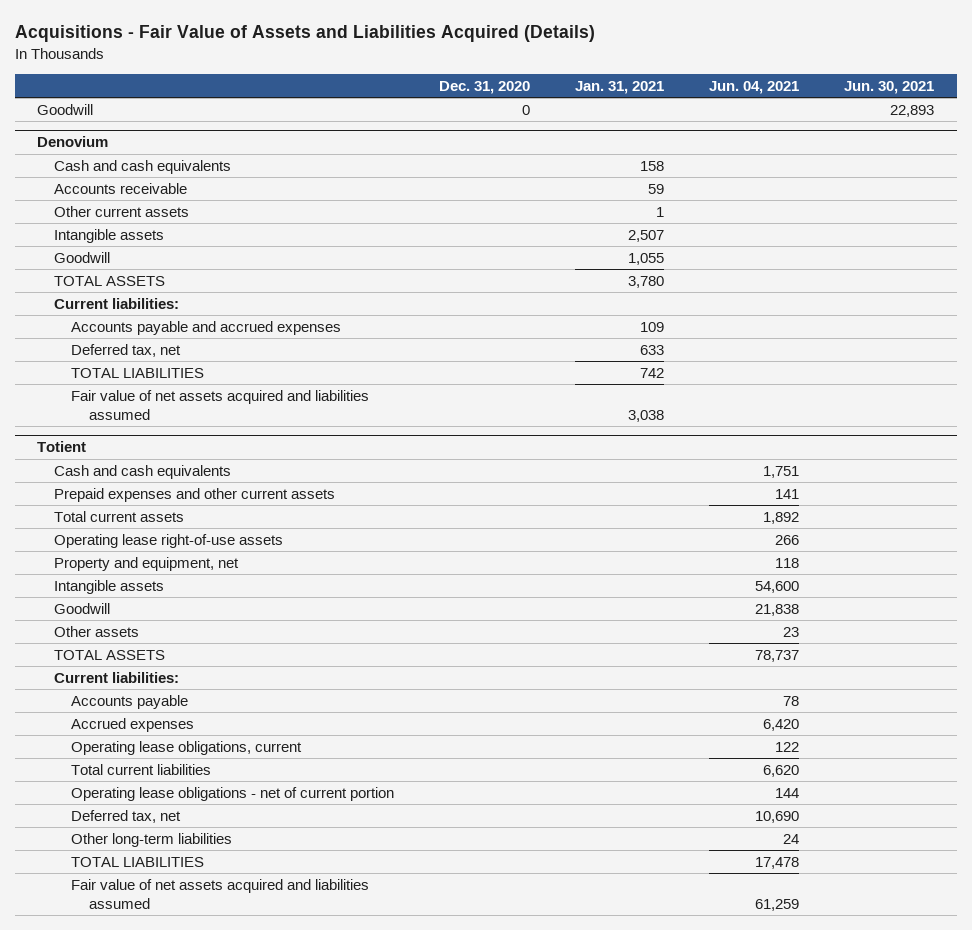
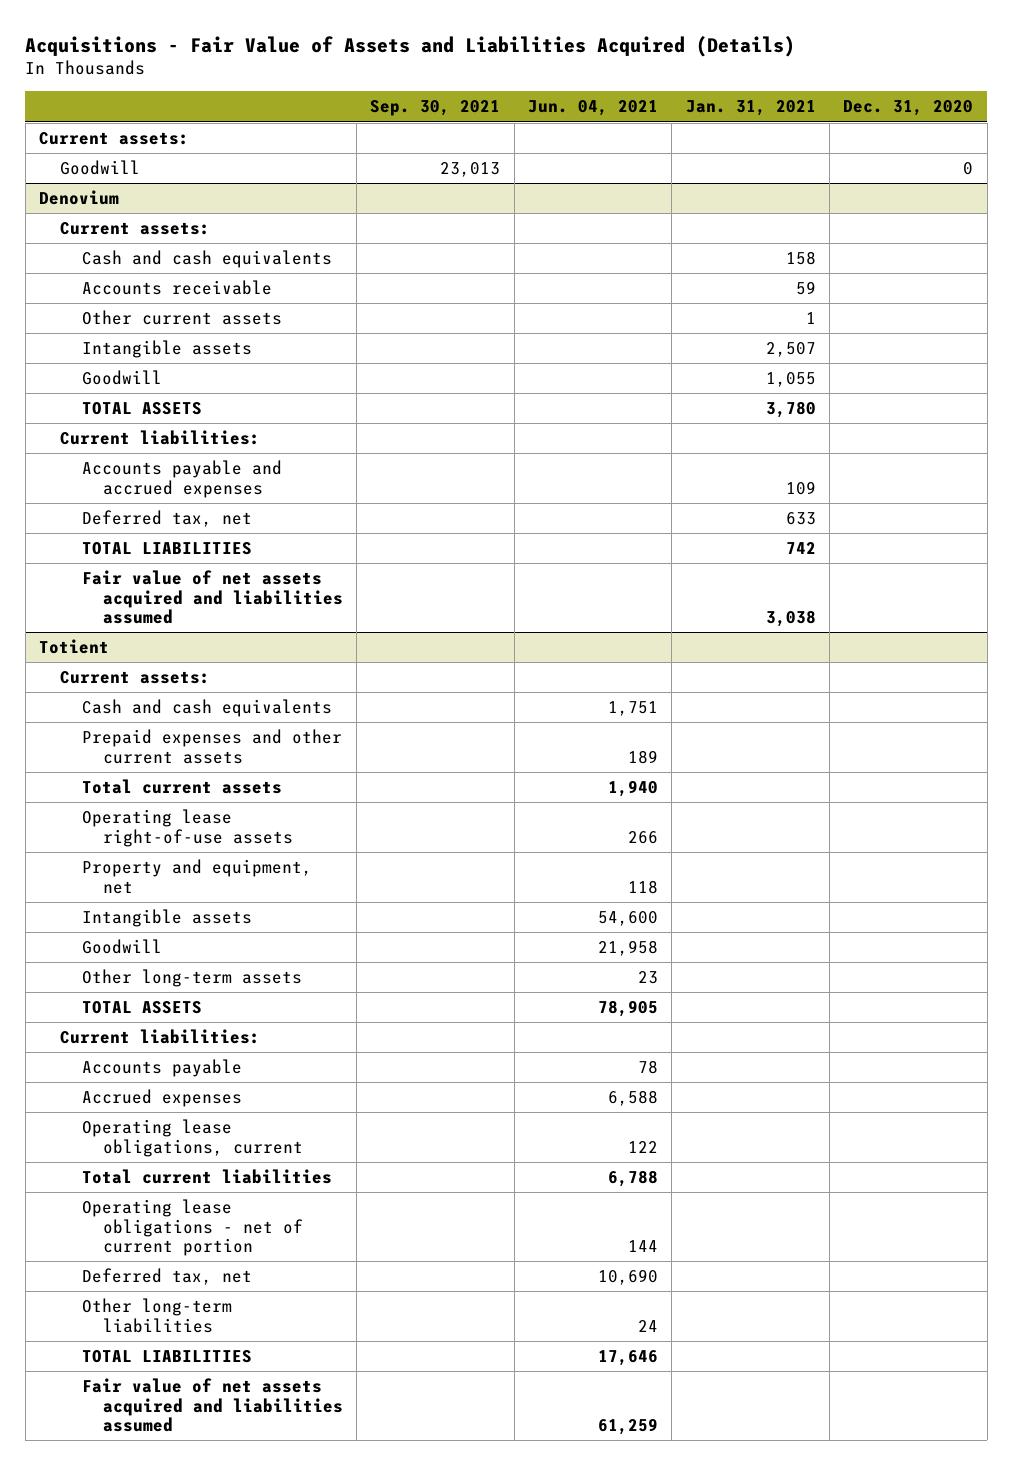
- | Dec. 31, 2020 | Jan. 31, 2021 | Jun. 04, 2021 | Jun. 30, 2021
+ | Sep. 30, 2021 | Jun. 04, 2021 | Jan. 31, 2021 | Dec. 31, 2020
+ Current assets:
@ Denovium
+ Current assets:
@ Totient
+ Current assets:
- Prepaid expenses and other current assets | | | 141 |
- Total current assets | | | 1,892 |
+ Prepaid expenses and other current assets | | 189 | |
+ Total current assets | | 1,940 | |
- Goodwill | | | 21,838 |
- Other assets | | | 23 |
- TOTAL ASSETS | | | 78,737 |
+ Goodwill | | 21,958 | |
+ Other long-term assets | | 23 | |
+ TOTAL ASSETS | | 78,905 | |
- Accrued expenses | | | 6,420 |
+ Accrued expenses | | 6,588 | |
- Total current liabilities | | | 6,620 |
+ Total current liabilities | | 6,788 | |
- TOTAL LIABILITIES | | | 17,478 |
+ TOTAL LIABILITIES | | 17,646 | |

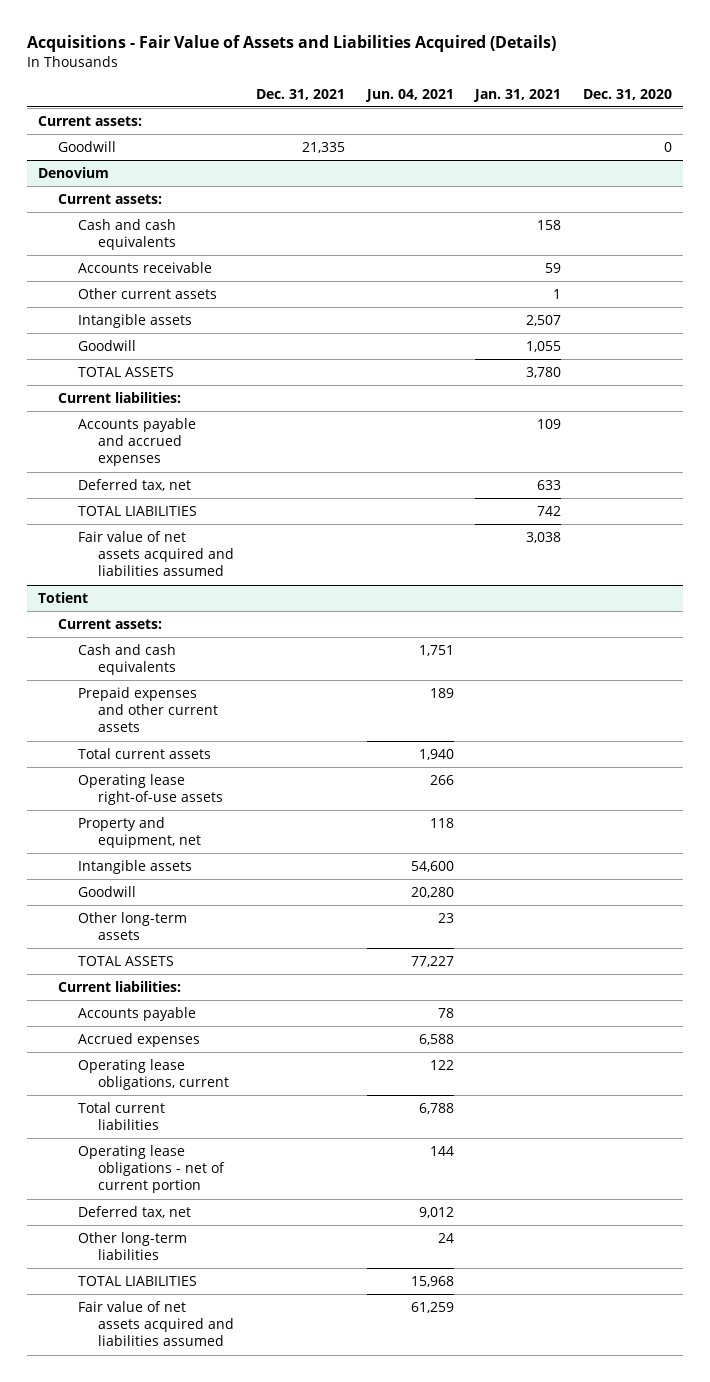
- | Sep. 30, 2021 | Jun. 04, 2021 | Jan. 31, 2021 | Dec. 31, 2020
+ | Dec. 31, 2021 | Jun. 04, 2021 | Jan. 31, 2021 | Dec. 31, 2020
@ Totient
- Goodwill | | 21,958 | |
+ Goodwill | | 20,280 | |
- TOTAL ASSETS | | 78,905 | |
+ TOTAL ASSETS | | 77,227 | |
- Deferred tax, net | | 10,690 | |
+ Deferred tax, net | | 9,012 | |
- TOTAL LIABILITIES | | 17,646 | |
+ TOTAL LIABILITIES | | 15,968 | |

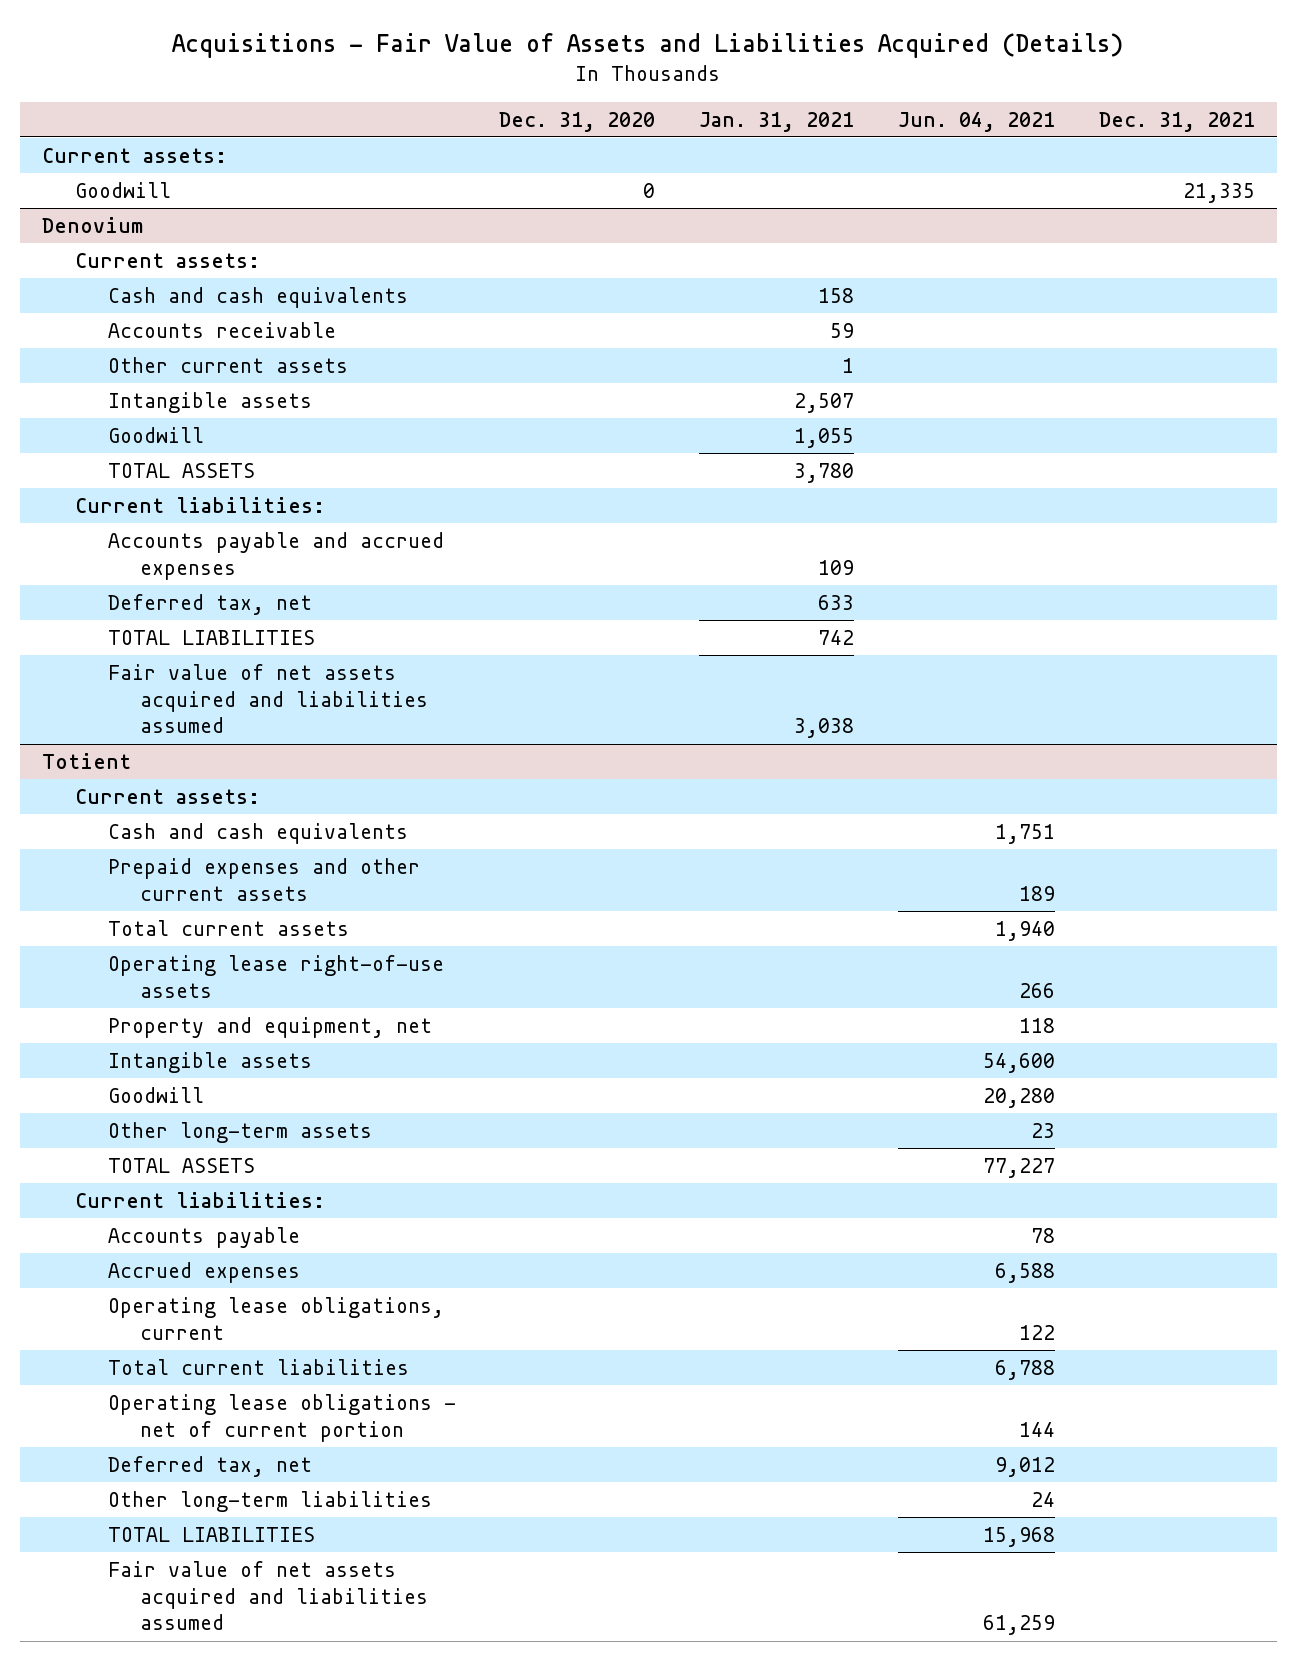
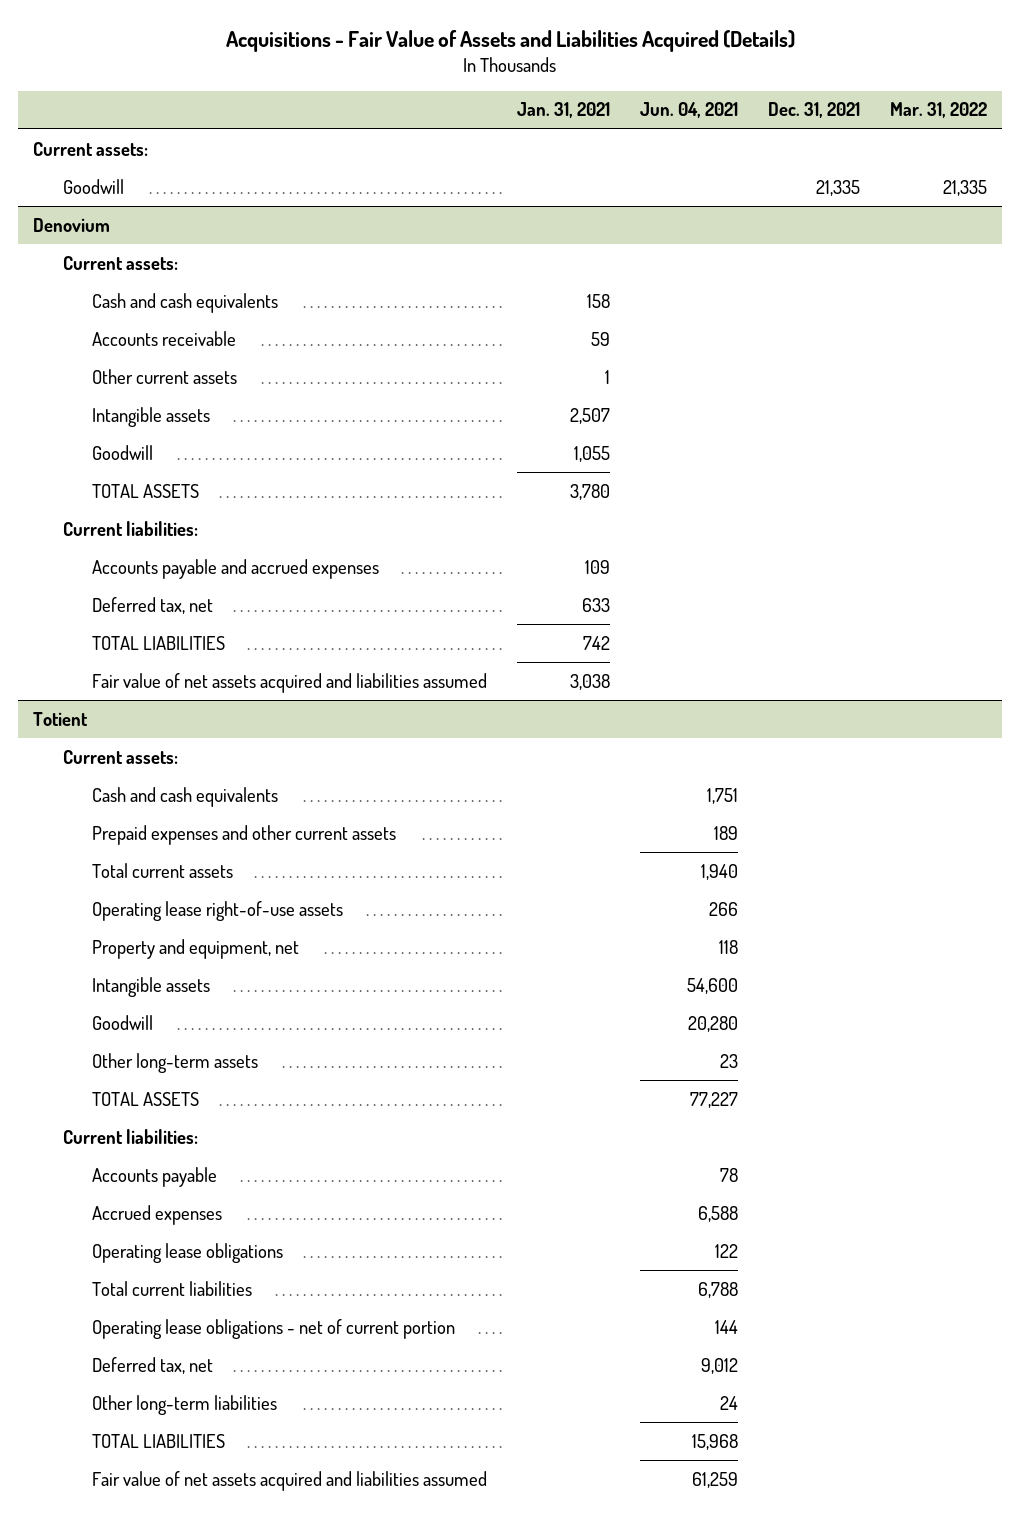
- | Dec. 31, 2020 | Jan. 31, 2021 | Jun. 04, 2021 | Dec. 31, 2021
+ | Jan. 31, 2021 | Jun. 04, 2021 | Dec. 31, 2021 | Mar. 31, 2022
@ Totient
- Operating lease obligations, current | | | 122 |
+ Operating lease obligations | | 122 | |

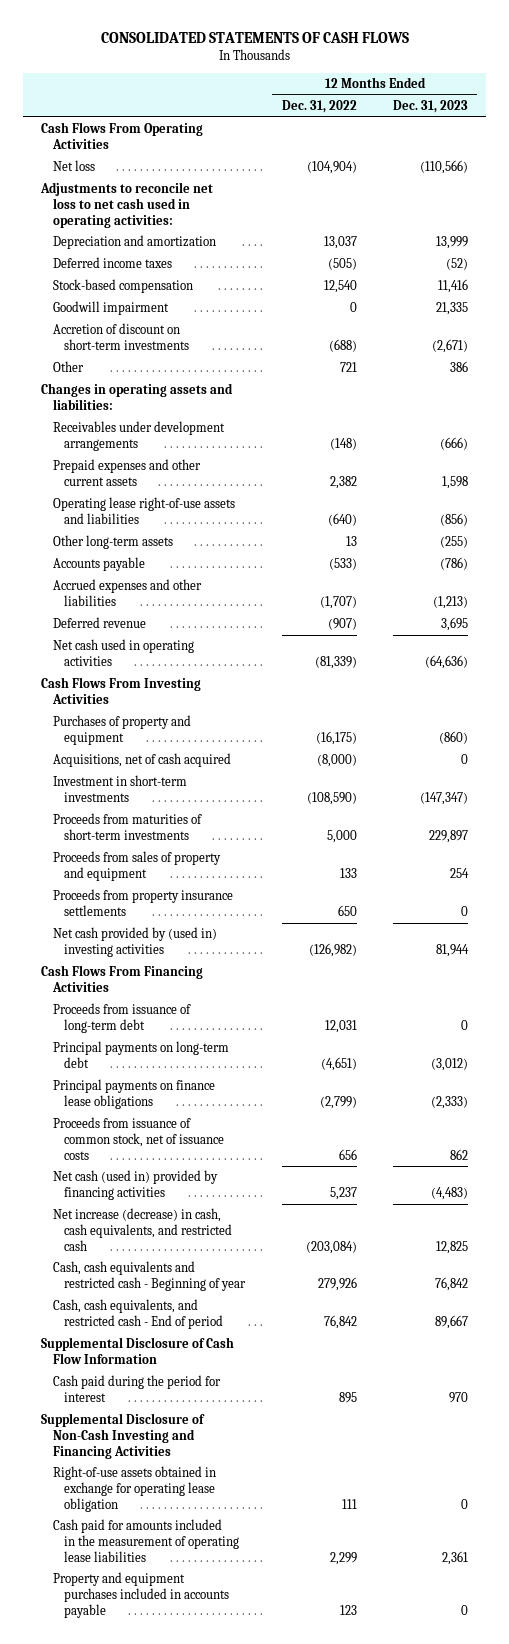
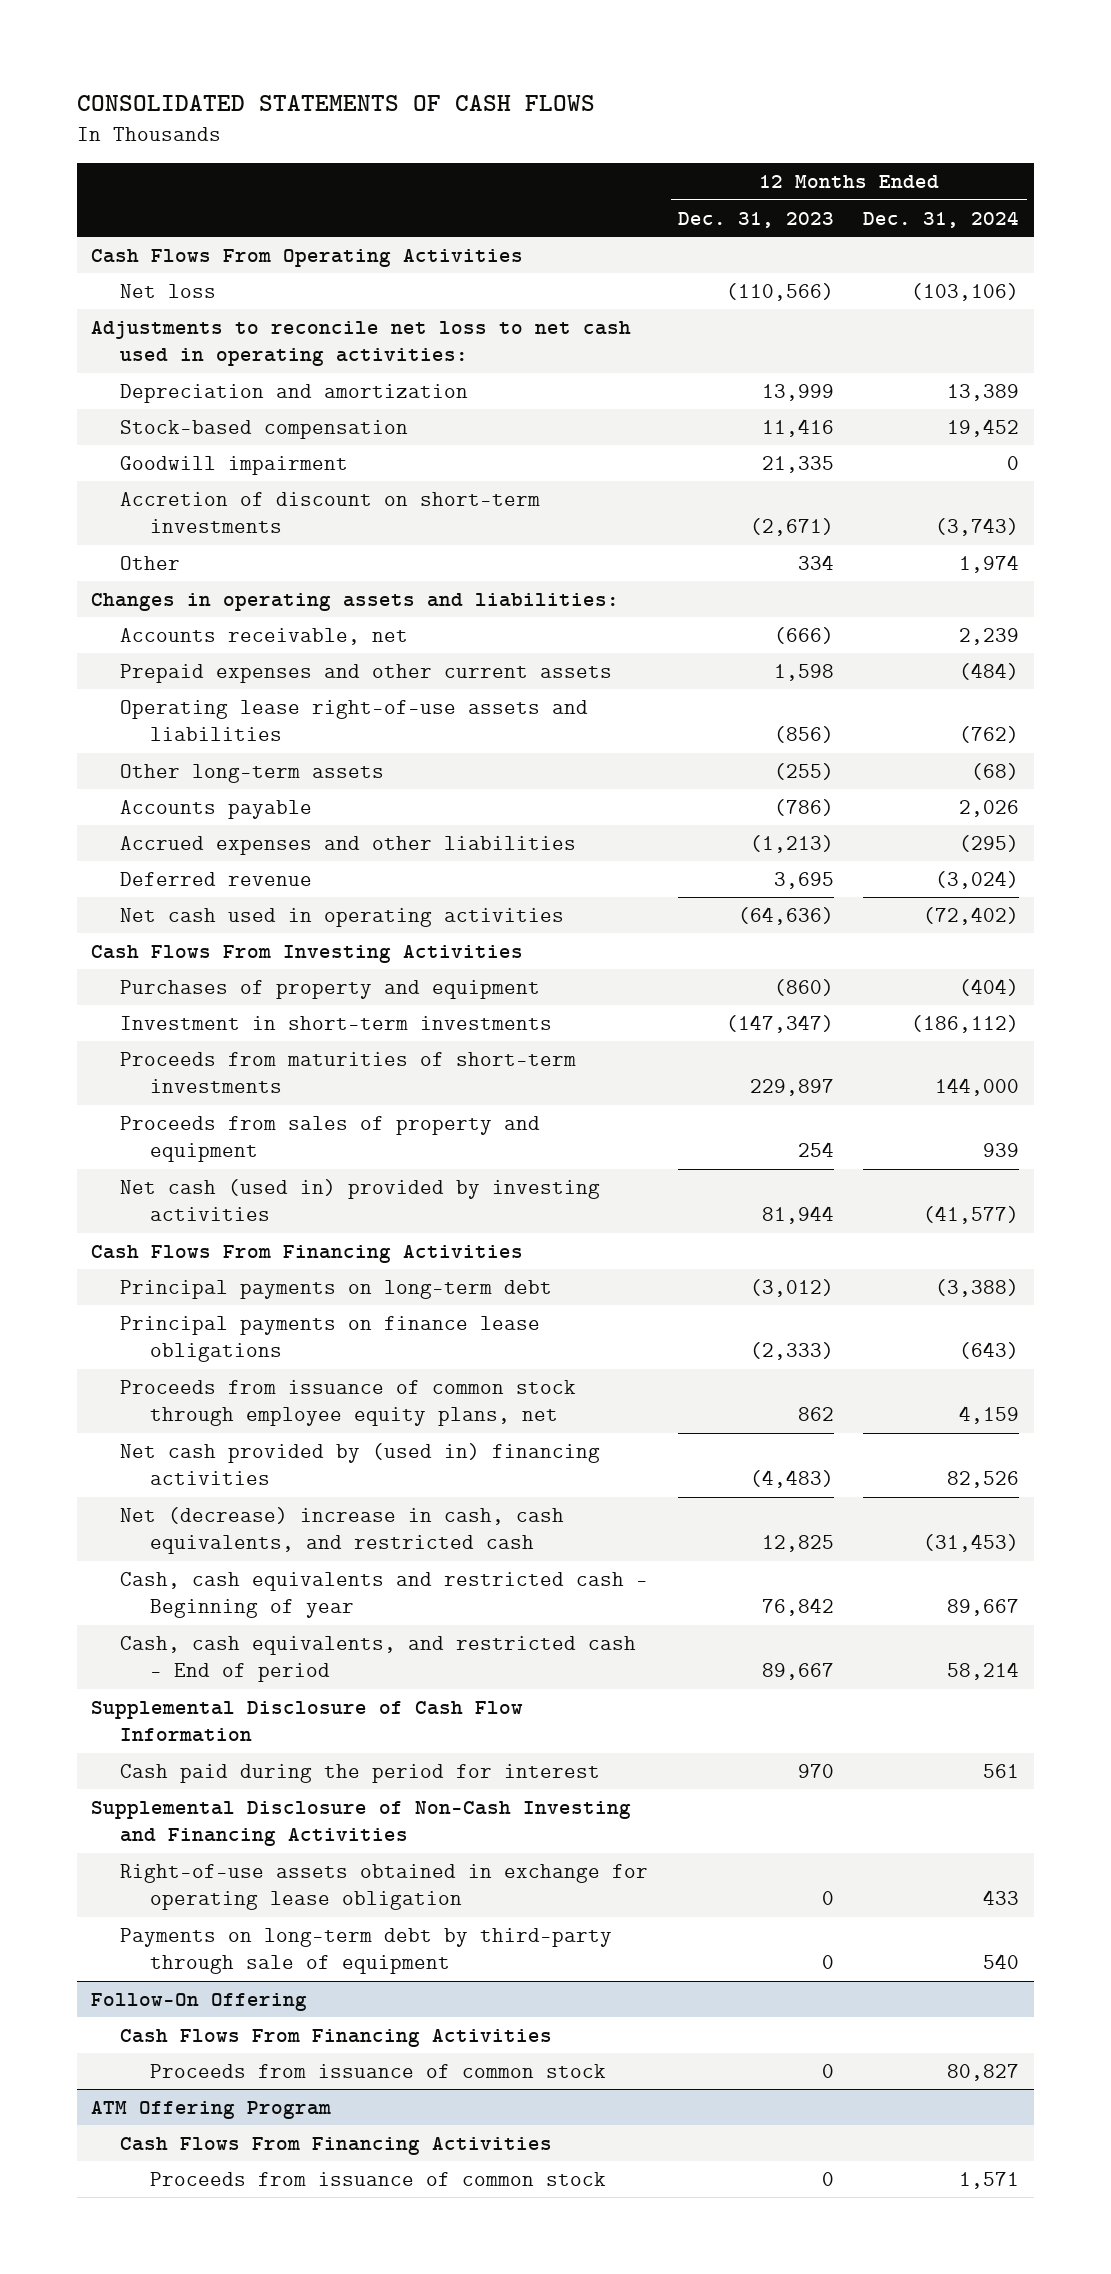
- | 12 Months Ended Dec. 31, 2022 | 12 Months Ended Dec. 31, 2023
+ | 12 Months Ended Dec. 31, 2023 | 12 Months Ended Dec. 31, 2024
- Deferred income taxes | (505) | (52)
- Other | 721 | 386
+ Other | 334 | 1,974
- Receivables under development arrangements | (148) | (666)
+ Accounts receivable, net | (666) | 2,239
- Acquisitions, net of cash acquired | (8,000) | 0
- Proceeds from property insurance settlements | 650 | 0
- Net cash provided by (used in) investing activities | (126,982) | 81,944
+ Net cash (used in) provided by investing activities | 81,944 | (41,577)
- Proceeds from issuance of long-term debt | 12,031 | 0
- Proceeds from issuance of common stock, net of issuance costs | 656 | 862
- Net cash (used in) provided by financing activities | 5,237 | (4,483)
- Net increase (decrease) in cash, cash equivalents, and restricted cash | (203,084) | 12,825
+ Proceeds from issuance of common stock through employee equity plans, net | 862 | 4,159
+ Net cash provided by (used in) financing activities | (4,483) | 82,526
+ Net (decrease) increase in cash, cash equivalents, and restricted cash | 12,825 | (31,453)
- Cash paid for amounts included in the measurement of operating lease liabilities | 2,299 | 2,361
- Property and equipment purchases included in accounts payable | 123 | 0
+ Payments on long-term debt by third-party through sale of equipment | 0 | 540
+ Follow-On Offering
+ Cash Flows From Financing Activities
+ Proceeds from issuance of common stock | 0 | 80,827
+ ATM Offering Program
+ Cash Flows From Financing Activities
+ Proceeds from issuance of common stock | 0 | 1,571

